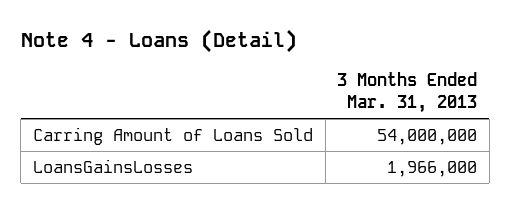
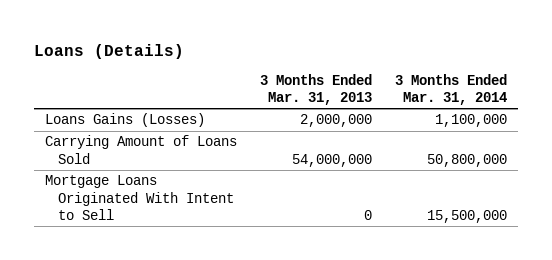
- Note 4 - Loans (Detail)
+ Loans (Details)
- | 3 Months Ended Mar. 31, 2013
+ | 3 Months Ended Mar. 31, 2013 | 3 Months Ended Mar. 31, 2014
- Carring Amount of Loans Sold | 54,000,000
- LoansGainsLosses | 1,966,000
+ Loans Gains (Losses) | 2,000,000 | 1,100,000
+ Carrying Amount of Loans Sold | 54,000,000 | 50,800,000
+ Mortgage Loans Originated With Intent to Sell | 0 | 15,500,000

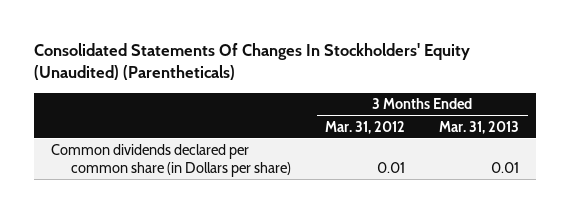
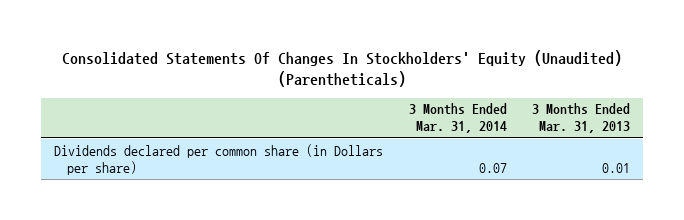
- | 3 Months Ended Mar. 31, 2012 | 3 Months Ended Mar. 31, 2013
+ | 3 Months Ended Mar. 31, 2014 | 3 Months Ended Mar. 31, 2013
- Common dividends declared per common share (in Dollars per share) | 0.01 | 0.01
+ Dividends declared per common share (in Dollars per share) | 0.07 | 0.01

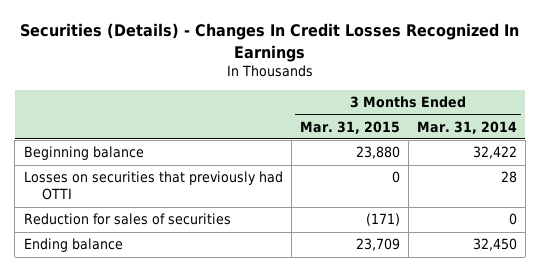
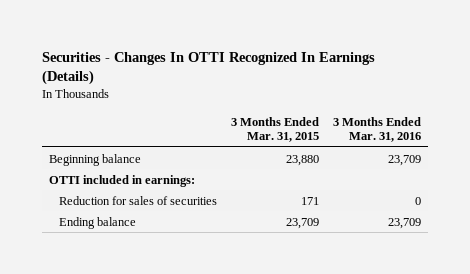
- Securities (Details) - Changes In Credit Losses Recognized In Earnings
+ Securities - Changes In OTTI Recognized In Earnings (Details)
- | 3 Months Ended Mar. 31, 2015 | 3 Months Ended Mar. 31, 2014
+ | 3 Months Ended Mar. 31, 2015 | 3 Months Ended Mar. 31, 2016
- Losses on securities that previously had OTTI | 0 | 28
- Reduction for sales of securities | (171) | 0
+ OTTI included in earnings:
+ Reduction for sales of securities | 171 | 0

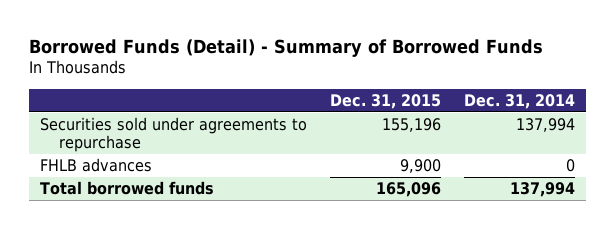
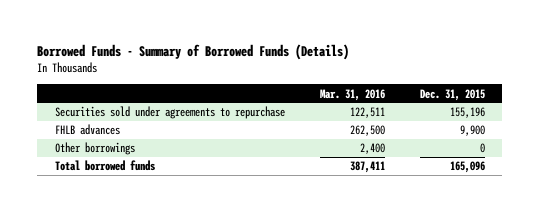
- Borrowed Funds (Detail) - Summary of Borrowed Funds
+ Borrowed Funds - Summary of Borrowed Funds (Details)
- | Dec. 31, 2015 | Dec. 31, 2014
+ | Mar. 31, 2016 | Dec. 31, 2015
+ Other borrowings | 2,400 | 0

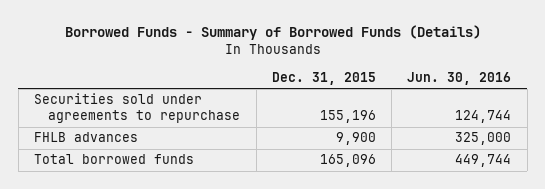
- | Mar. 31, 2016 | Dec. 31, 2015
+ | Dec. 31, 2015 | Jun. 30, 2016
- Other borrowings | 2,400 | 0

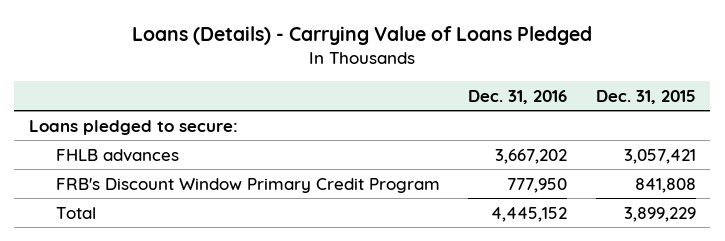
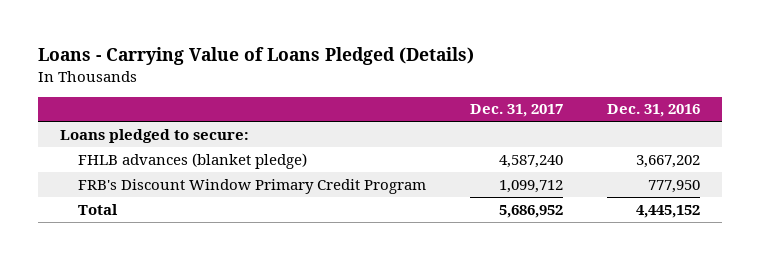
- Loans (Details) - Carrying Value of Loans Pledged
+ Loans - Carrying Value of Loans Pledged (Details)
- | Dec. 31, 2016 | Dec. 31, 2015
+ | Dec. 31, 2017 | Dec. 31, 2016
- FHLB advances | 3,667,202 | 3,057,421
+ FHLB advances (blanket pledge) | 4,587,240 | 3,667,202

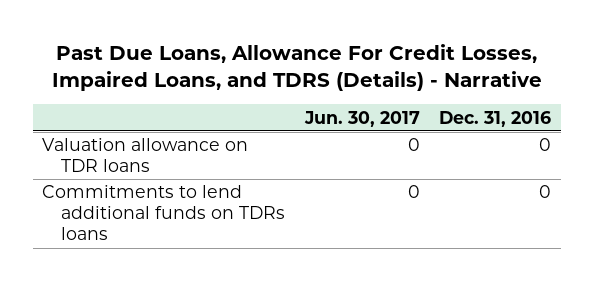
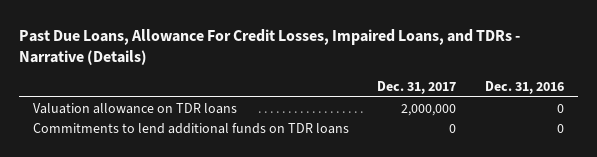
- Past Due Loans, Allowance For Credit Losses, Impaired Loans, and TDRS (Details) - Narrative
+ Past Due Loans, Allowance For Credit Losses, Impaired Loans, and TDRs - Narrative (Details)
- | Jun. 30, 2017 | Dec. 31, 2016
+ | Dec. 31, 2017 | Dec. 31, 2016
- Commitments to lend additional funds on TDRs loans | 0 | 0
+ Commitments to lend additional funds on TDR loans | 0 | 0

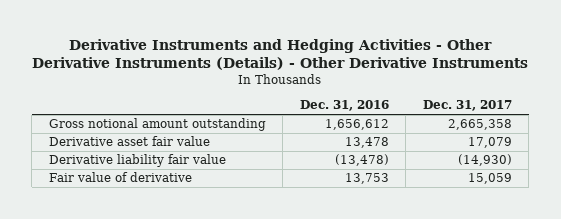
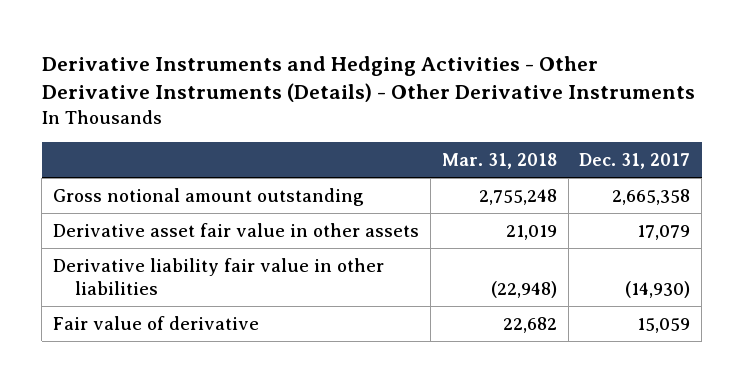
- | Dec. 31, 2016 | Dec. 31, 2017
+ | Mar. 31, 2018 | Dec. 31, 2017
- Derivative asset fair value | 13,478 | 17,079
- Derivative liability fair value | (13,478) | (14,930)
+ Derivative asset fair value in other assets | 21,019 | 17,079
+ Derivative liability fair value in other liabilities | (22,948) | (14,930)

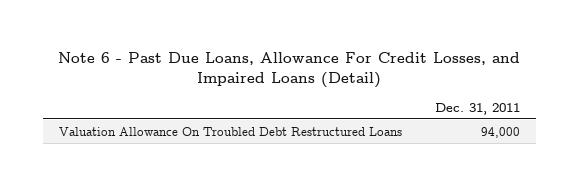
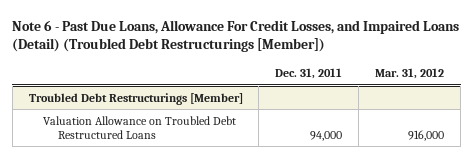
- Note 6 - Past Due Loans, Allowance For Credit Losses, and Impaired Loans (Detail)
+ Note 6 - Past Due Loans, Allowance For Credit Losses, and Impaired Loans (Detail) (Troubled Debt Restructurings [Member])
- | Dec. 31, 2011
+ | Dec. 31, 2011 | Mar. 31, 2012
- Valuation Allowance On Troubled Debt Restructured Loans | 94,000
+ Troubled Debt Restructurings [Member]
+ Valuation Allowance on Troubled Debt Restructured Loans | 94,000 | 916,000

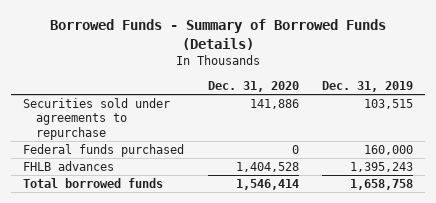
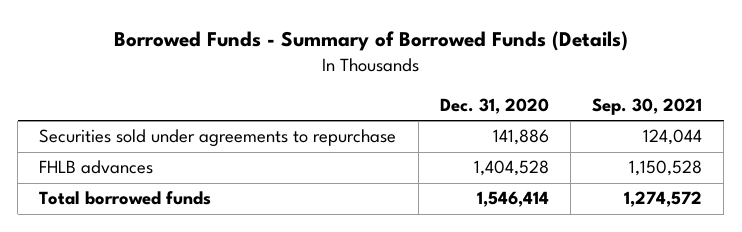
- | Dec. 31, 2020 | Dec. 31, 2019
+ | Dec. 31, 2020 | Sep. 30, 2021
- Federal funds purchased | 0 | 160,000

